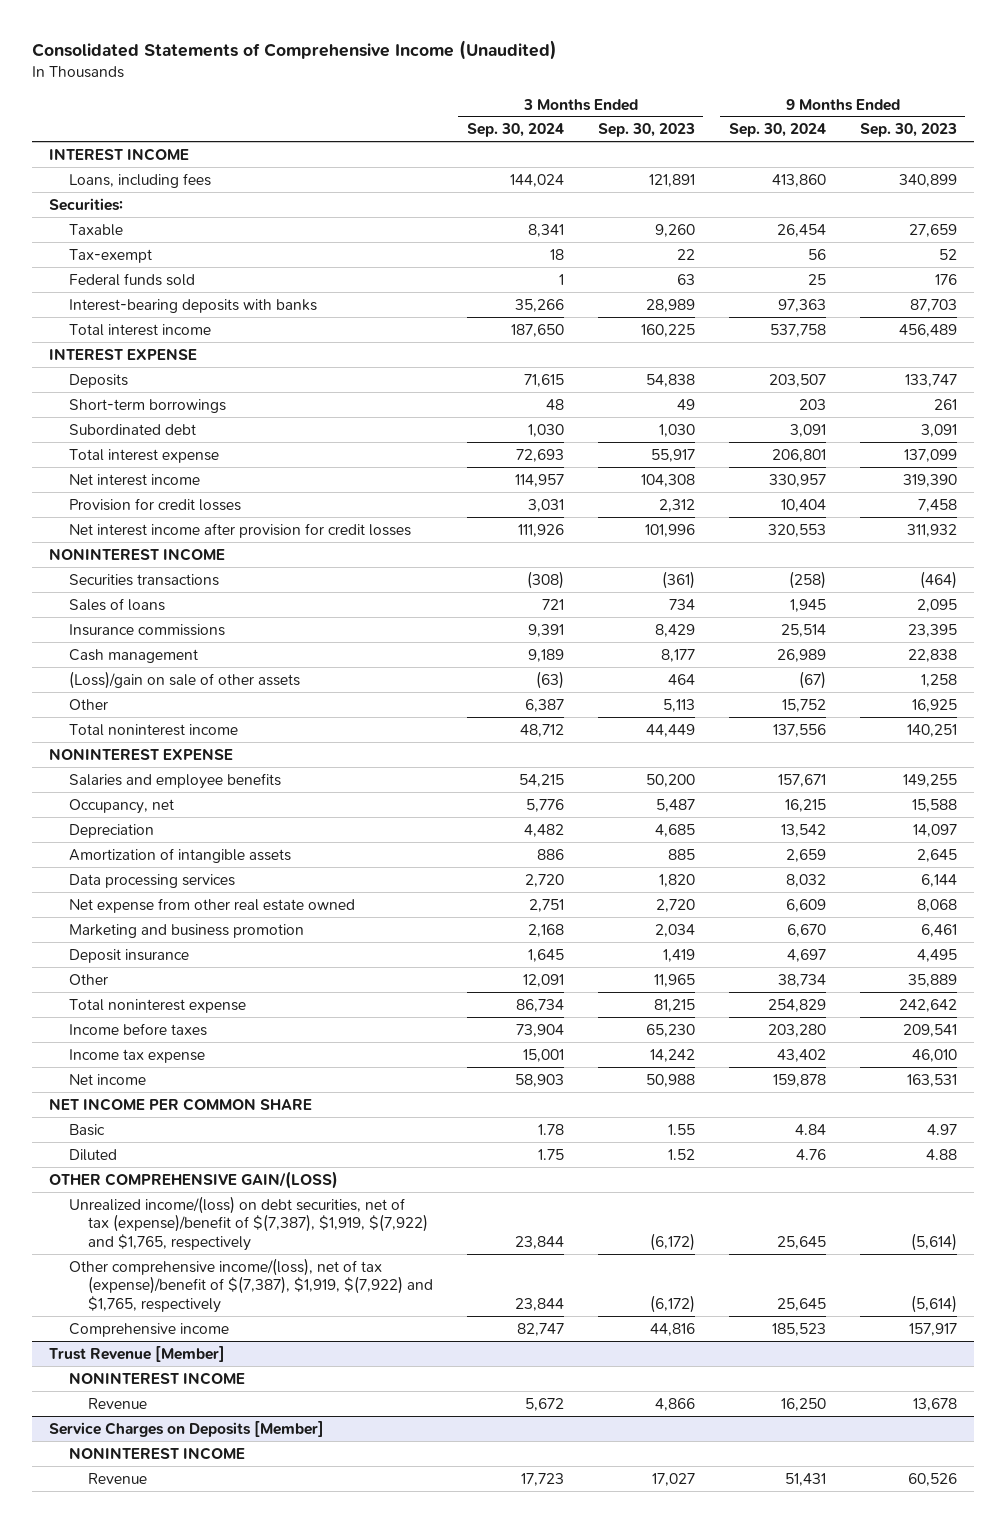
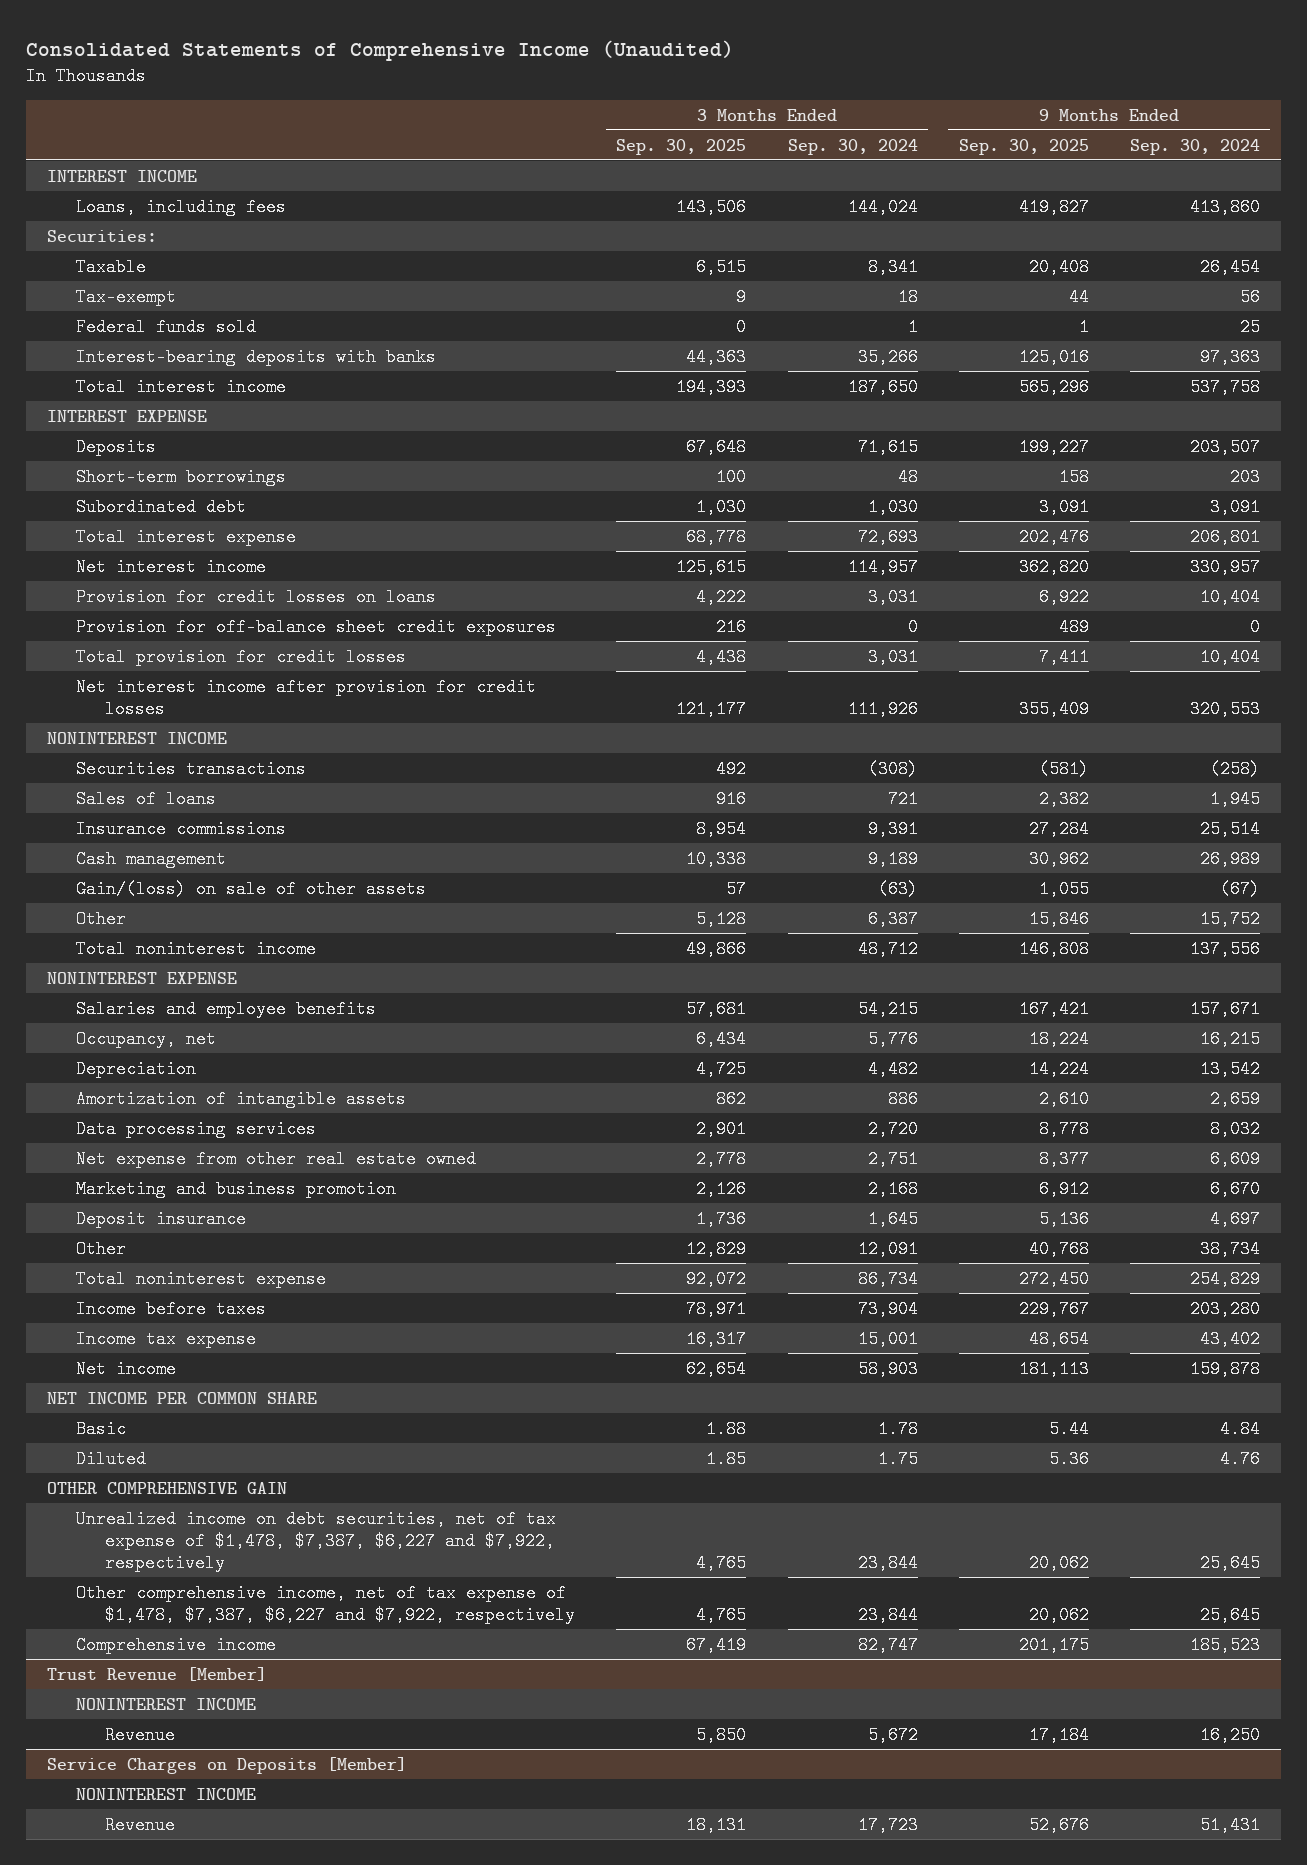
- | 3 Months Ended Sep. 30, 2024 | 3 Months Ended Sep. 30, 2023 | 9 Months Ended Sep. 30, 2024 | 9 Months Ended Sep. 30, 2023
+ | 3 Months Ended Sep. 30, 2025 | 3 Months Ended Sep. 30, 2024 | 9 Months Ended Sep. 30, 2025 | 9 Months Ended Sep. 30, 2024
- Provision for credit losses | 3,031 | 2,312 | 10,404 | 7,458
+ Provision for credit losses on loans | 4,222 | 3,031 | 6,922 | 10,404
+ Provision for off-balance sheet credit exposures | 216 | 0 | 489 | 0
+ Total provision for credit losses | 4,438 | 3,031 | 7,411 | 10,404
- (Loss)/gain on sale of other assets | (63) | 464 | (67) | 1,258
+ Gain/(loss) on sale of other assets | 57 | (63) | 1,055 | (67)
- OTHER COMPREHENSIVE GAIN/(LOSS)
- Unrealized income/(loss) on debt securities, net of tax (expense)/benefit of $(7,387), $1,919, $(7,922) and $1,765, respectively | 23,844 | (6,172) | 25,645 | (5,614)
- Other comprehensive income/(loss), net of tax (expense)/benefit of $(7,387), $1,919, $(7,922) and $1,765, respectively | 23,844 | (6,172) | 25,645 | (5,614)
+ OTHER COMPREHENSIVE GAIN
+ Unrealized income on debt securities, net of tax expense of $1,478, $7,387, $6,227 and $7,922, respectively | 4,765 | 23,844 | 20,062 | 25,645
+ Other comprehensive income, net of tax expense of $1,478, $7,387, $6,227 and $7,922, respectively | 4,765 | 23,844 | 20,062 | 25,645

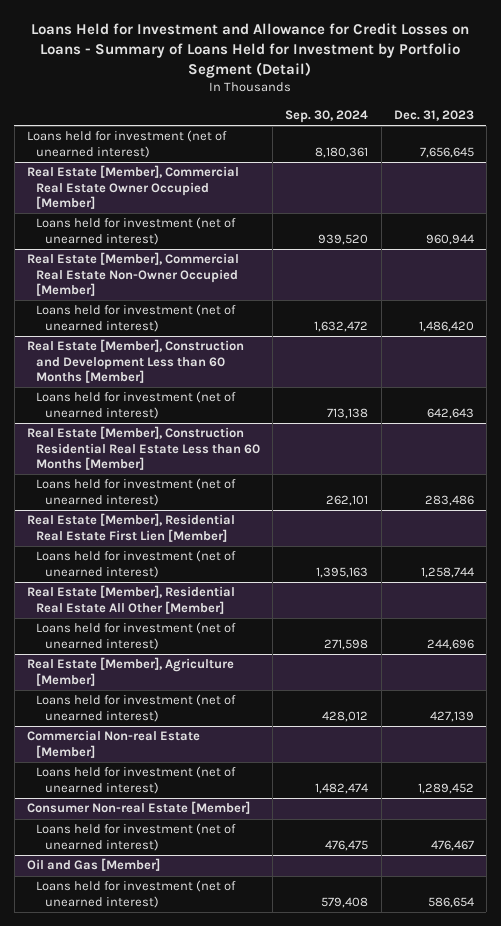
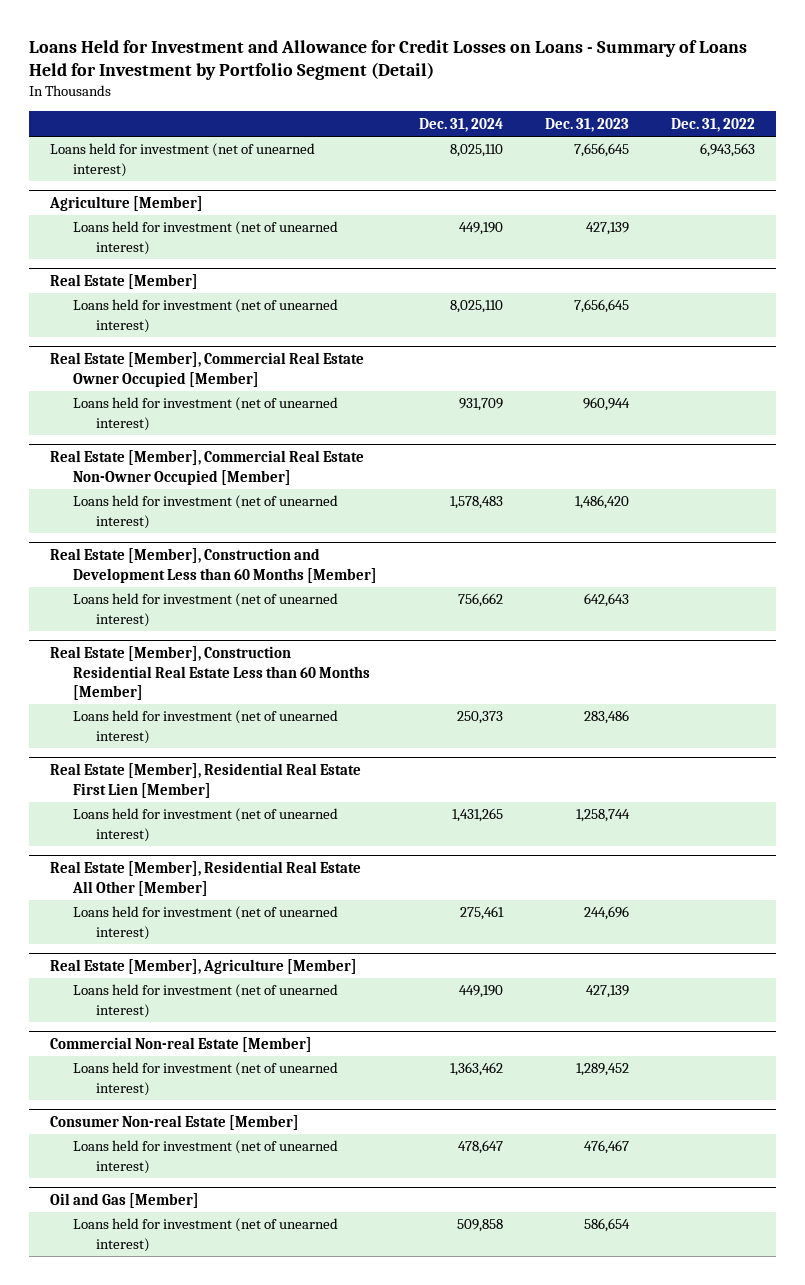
- | Sep. 30, 2024 | Dec. 31, 2023
+ | Dec. 31, 2024 | Dec. 31, 2023 | Dec. 31, 2022
+ Agriculture [Member]
+ Loans held for investment (net of unearned interest) | 449,190 | 427,139 |
+ Real Estate [Member]
+ Loans held for investment (net of unearned interest) | 8,025,110 | 7,656,645 |

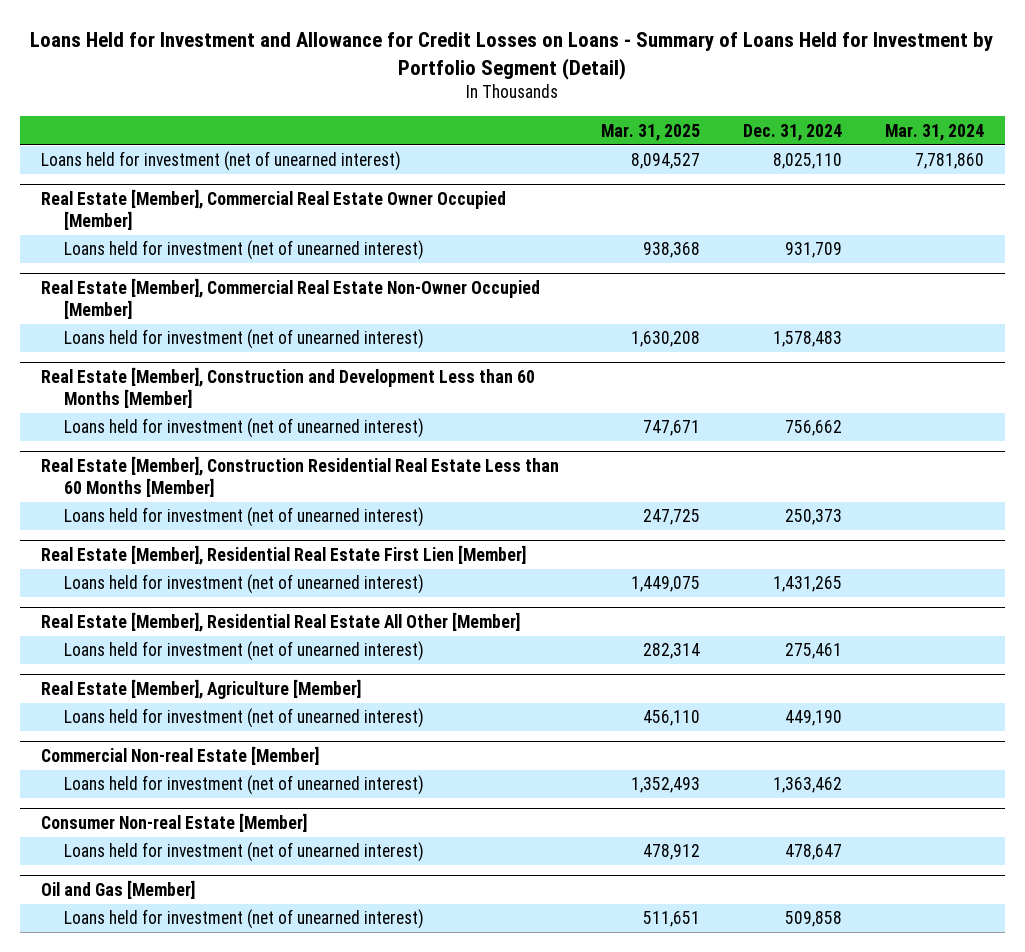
- | Dec. 31, 2024 | Dec. 31, 2023 | Dec. 31, 2022
+ | Mar. 31, 2025 | Dec. 31, 2024 | Mar. 31, 2024
- Agriculture [Member]
- Loans held for investment (net of unearned interest) | 449,190 | 427,139 |
- Real Estate [Member]
- Loans held for investment (net of unearned interest) | 8,025,110 | 7,656,645 |

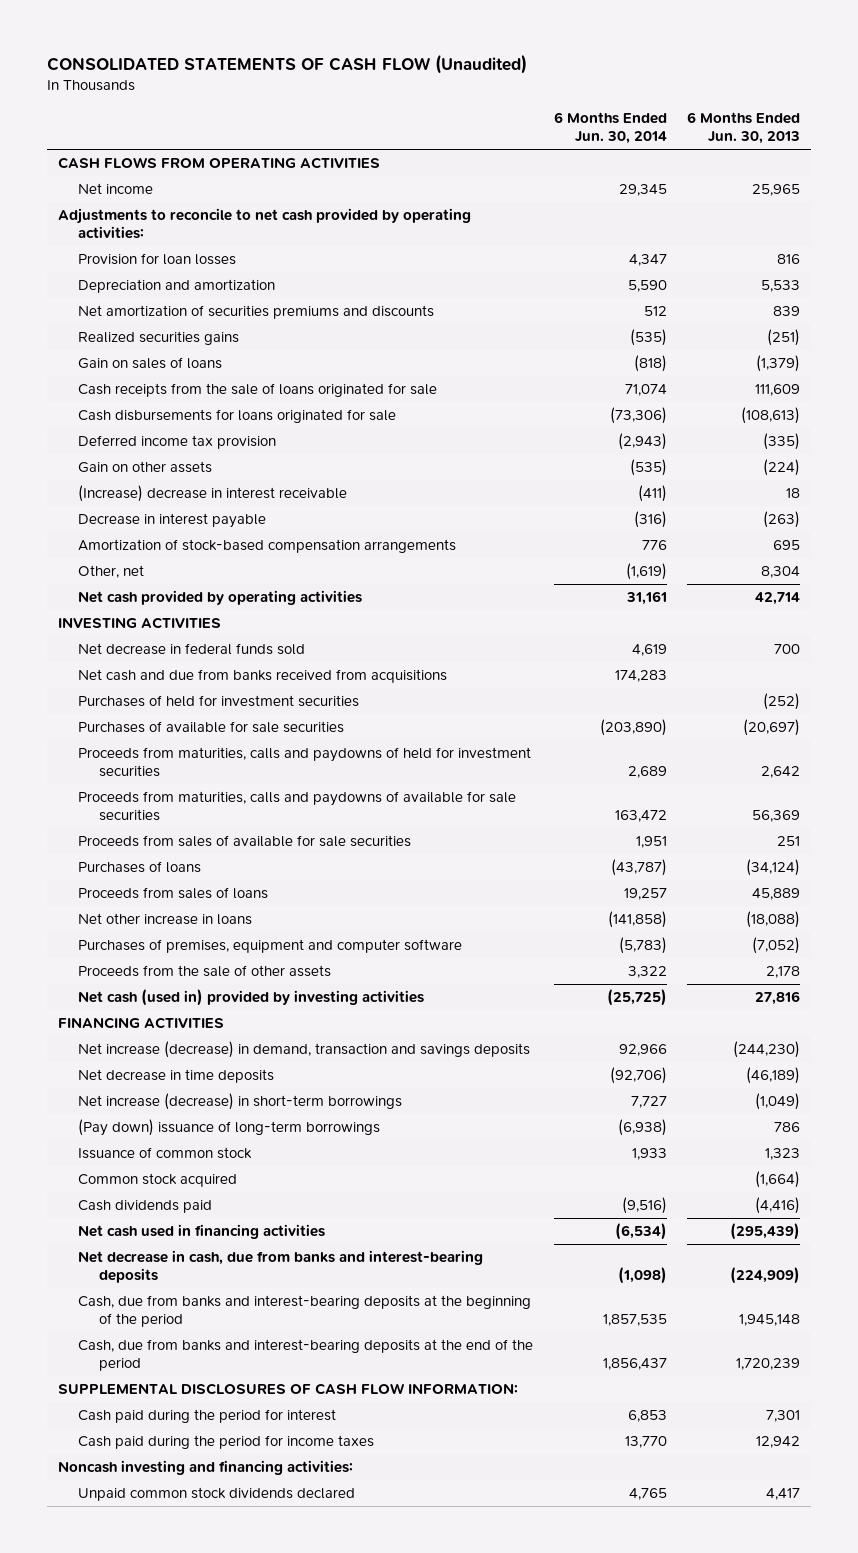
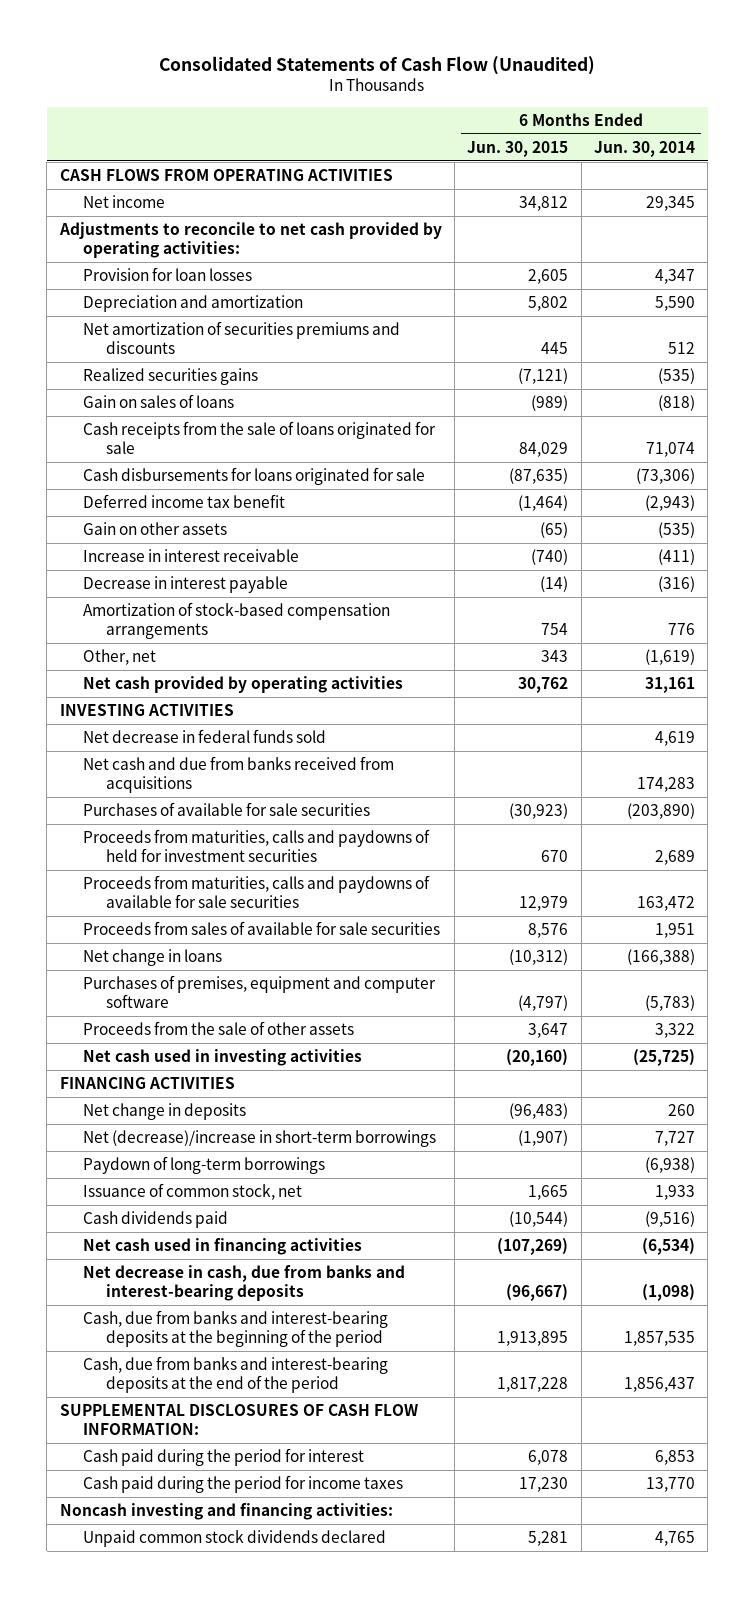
- CONSOLIDATED STATEMENTS OF CASH FLOW (Unaudited)
+ Consolidated Statements of Cash Flow (Unaudited)
- | 6 Months Ended Jun. 30, 2014 | 6 Months Ended Jun. 30, 2013
+ | 6 Months Ended Jun. 30, 2015 | 6 Months Ended Jun. 30, 2014
- Deferred income tax provision | (2,943) | (335)
+ Deferred income tax benefit | (1,464) | (2,943)
- (Increase) decrease in interest receivable | (411) | 18
+ Increase in interest receivable | (740) | (411)
- Purchases of held for investment securities | | (252)
- Purchases of loans | (43,787) | (34,124)
- Proceeds from sales of loans | 19,257 | 45,889
- Net other increase in loans | (141,858) | (18,088)
+ Net change in loans | (10,312) | (166,388)
- Net cash (used in) provided by investing activities | (25,725) | 27,816
+ Net cash used in investing activities | (20,160) | (25,725)
- Net increase (decrease) in demand, transaction and savings deposits | 92,966 | (244,230)
- Net decrease in time deposits | (92,706) | (46,189)
- Net increase (decrease) in short-term borrowings | 7,727 | (1,049)
- (Pay down) issuance of long-term borrowings | (6,938) | 786
- Issuance of common stock | 1,933 | 1,323
- Common stock acquired | | (1,664)
+ Net change in deposits | (96,483) | 260
+ Net (decrease)/increase in short-term borrowings | (1,907) | 7,727
+ Paydown of long-term borrowings | | (6,938)
+ Issuance of common stock, net | 1,665 | 1,933

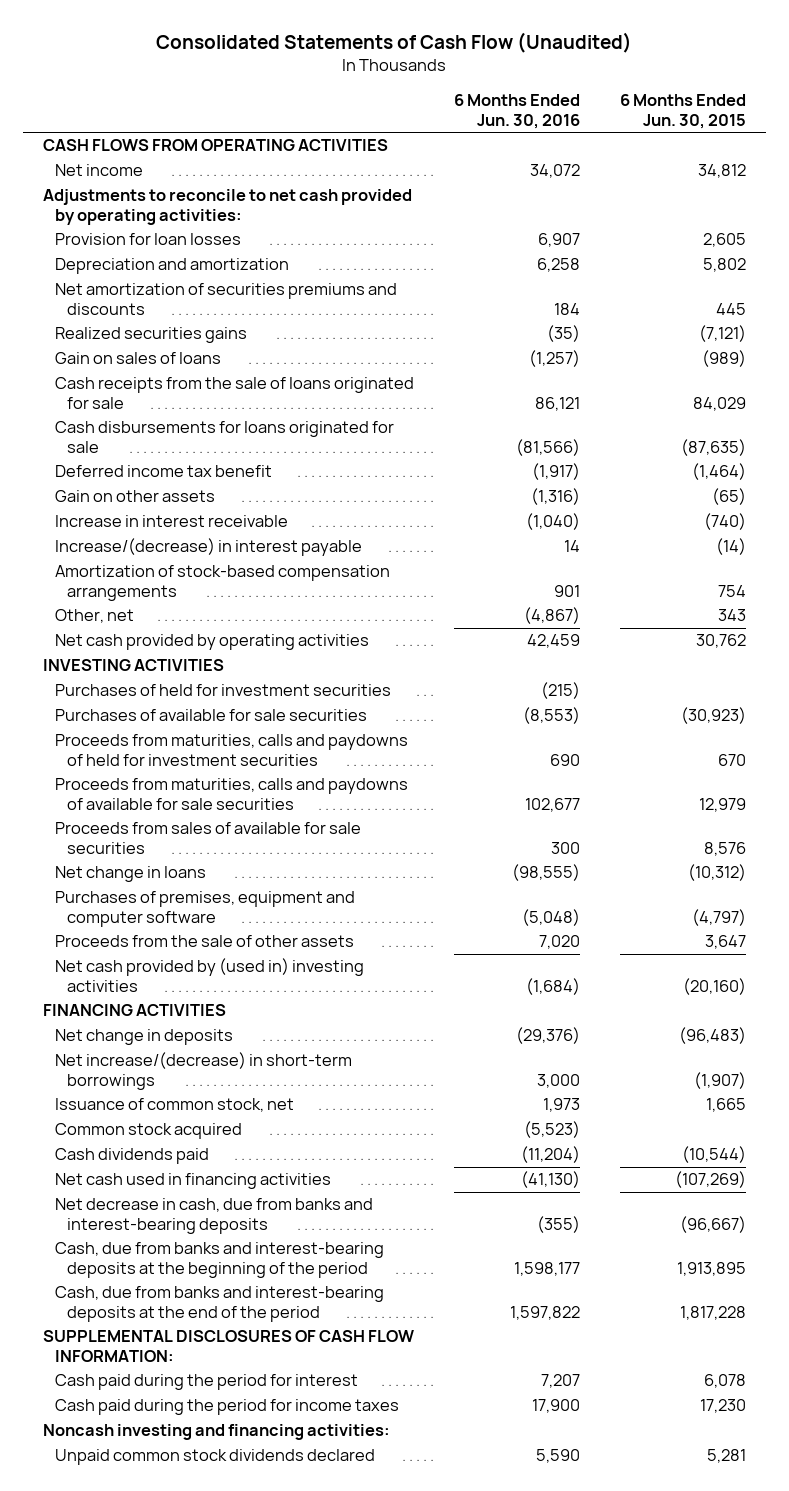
- | 6 Months Ended Jun. 30, 2015 | 6 Months Ended Jun. 30, 2014
+ | 6 Months Ended Jun. 30, 2016 | 6 Months Ended Jun. 30, 2015
- Decrease in interest payable | (14) | (316)
+ Increase/(decrease) in interest payable | 14 | (14)
- Net decrease in federal funds sold | | 4,619
- Net cash and due from banks received from acquisitions | | 174,283
+ Purchases of held for investment securities | (215) |
- Net cash used in investing activities | (20,160) | (25,725)
+ Net cash provided by (used in) investing activities | (1,684) | (20,160)
- Net (decrease)/increase in short-term borrowings | (1,907) | 7,727
- Paydown of long-term borrowings | | (6,938)
+ Net increase/(decrease) in short-term borrowings | 3,000 | (1,907)
+ Common stock acquired | (5,523) |

